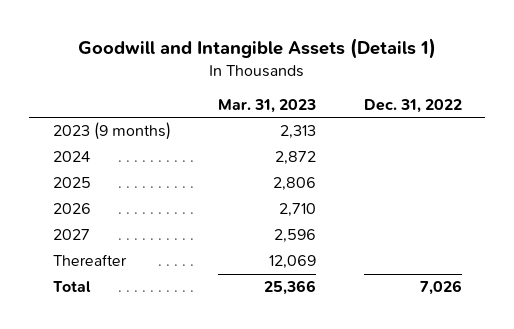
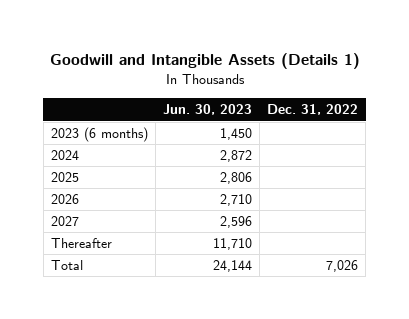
- | Mar. 31, 2023 | Dec. 31, 2022
+ | Jun. 30, 2023 | Dec. 31, 2022
- 2023 (9 months) | 2,313 |
+ 2023 (6 months) | 1,450 |

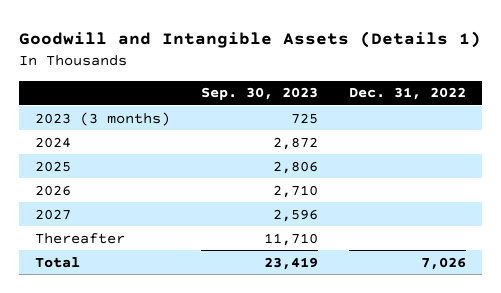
- | Jun. 30, 2023 | Dec. 31, 2022
+ | Sep. 30, 2023 | Dec. 31, 2022
- 2023 (6 months) | 1,450 |
+ 2023 (3 months) | 725 |

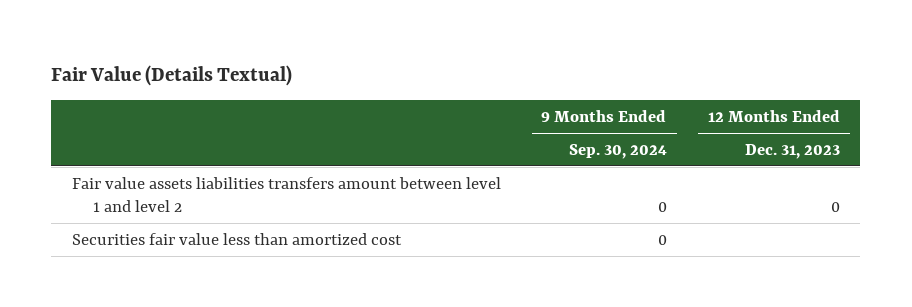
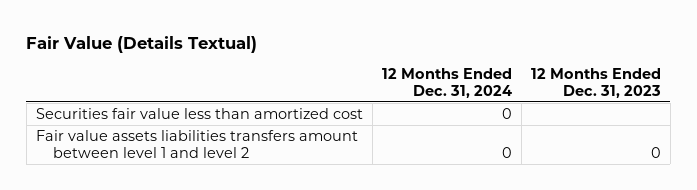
- | 9 Months Ended Sep. 30, 2024 | 12 Months Ended Dec. 31, 2023
+ | 12 Months Ended Dec. 31, 2024 | 12 Months Ended Dec. 31, 2023
moved down: Fair value assets liabilities transfers amount between level 1 and level 2 | 0 | 0

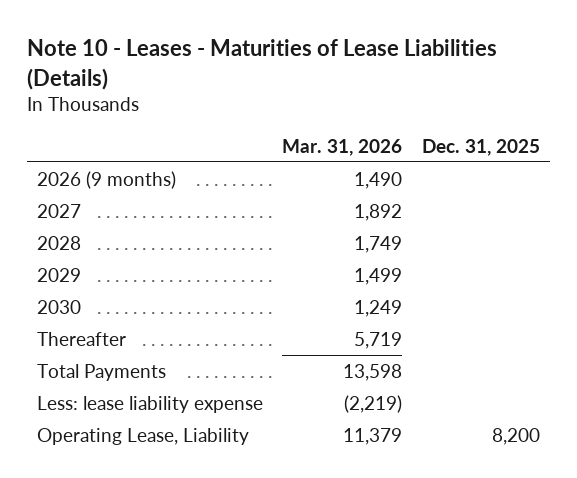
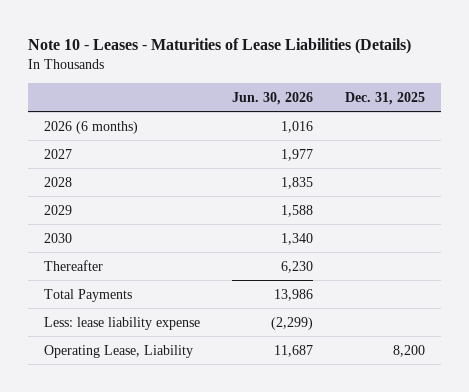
- | Mar. 31, 2026 | Dec. 31, 2025
+ | Jun. 30, 2026 | Dec. 31, 2025
- 2026 (9 months) | 1,490 |
+ 2026 (6 months) | 1,016 |

